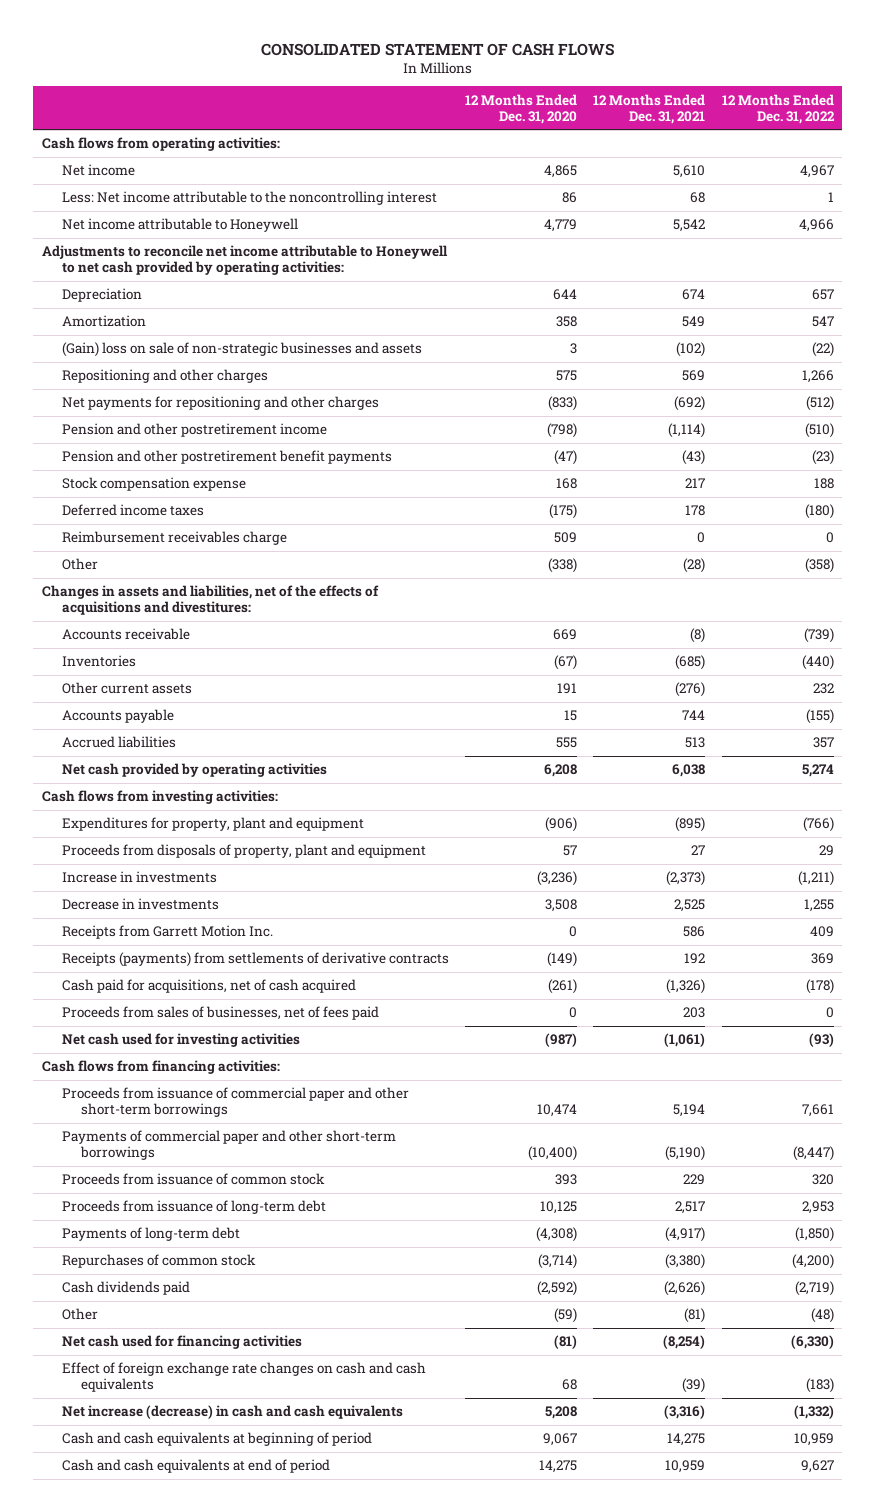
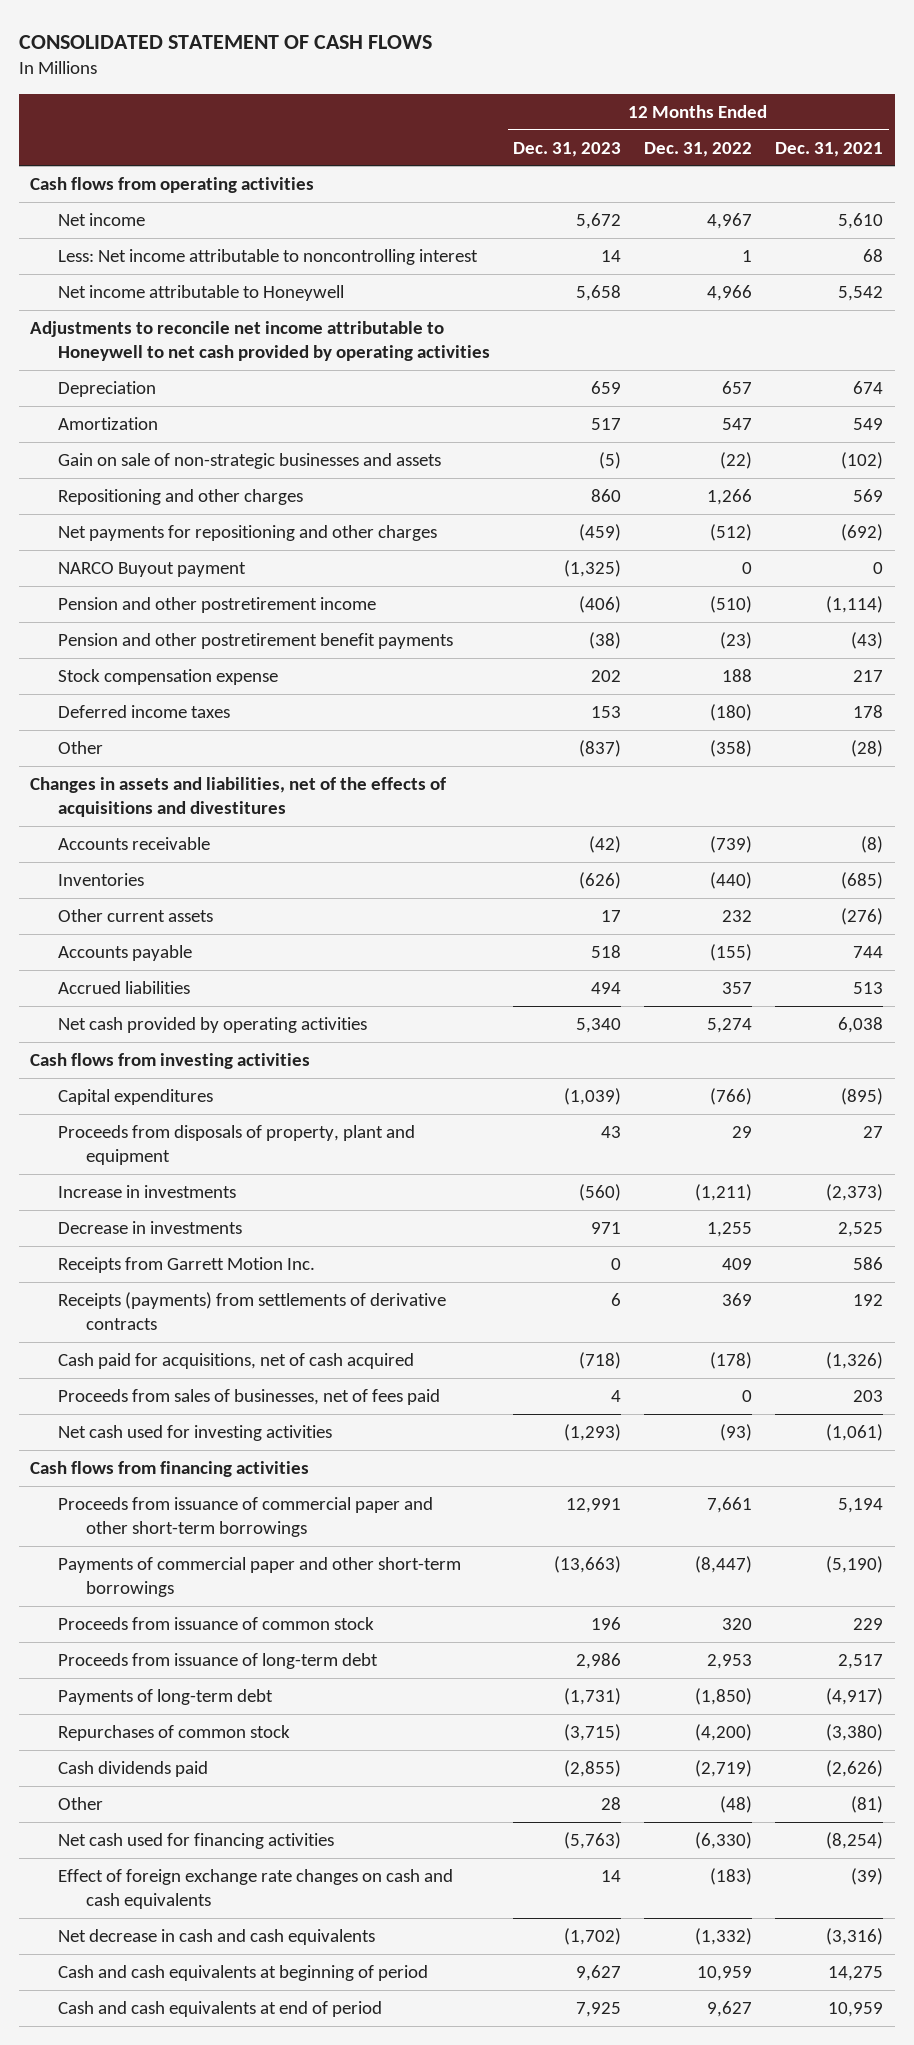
- | 12 Months Ended Dec. 31, 2020 | 12 Months Ended Dec. 31, 2021 | 12 Months Ended Dec. 31, 2022
+ | 12 Months Ended Dec. 31, 2023 | 12 Months Ended Dec. 31, 2022 | 12 Months Ended Dec. 31, 2021
- Cash flows from operating activities:
+ Cash flows from operating activities
- Less: Net income attributable to the noncontrolling interest | 86 | 68 | 1
+ Less: Net income attributable to noncontrolling interest | 14 | 1 | 68
- Adjustments to reconcile net income attributable to Honeywell to net cash provided by operating activities:
+ Adjustments to reconcile net income attributable to Honeywell to net cash provided by operating activities
- (Gain) loss on sale of non-strategic businesses and assets | 3 | (102) | (22)
+ Gain on sale of non-strategic businesses and assets | (5) | (22) | (102)
+ NARCO Buyout payment | (1,325) | 0 | 0
- Reimbursement receivables charge | 509 | 0 | 0
- Changes in assets and liabilities, net of the effects of acquisitions and divestitures:
+ Changes in assets and liabilities, net of the effects of acquisitions and divestitures
- Cash flows from investing activities:
- Expenditures for property, plant and equipment | (906) | (895) | (766)
+ Cash flows from investing activities
+ Capital expenditures | (1,039) | (766) | (895)
- Cash flows from financing activities:
+ Cash flows from financing activities
- Net increase (decrease) in cash and cash equivalents | 5,208 | (3,316) | (1,332)
+ Net decrease in cash and cash equivalents | (1,702) | (1,332) | (3,316)

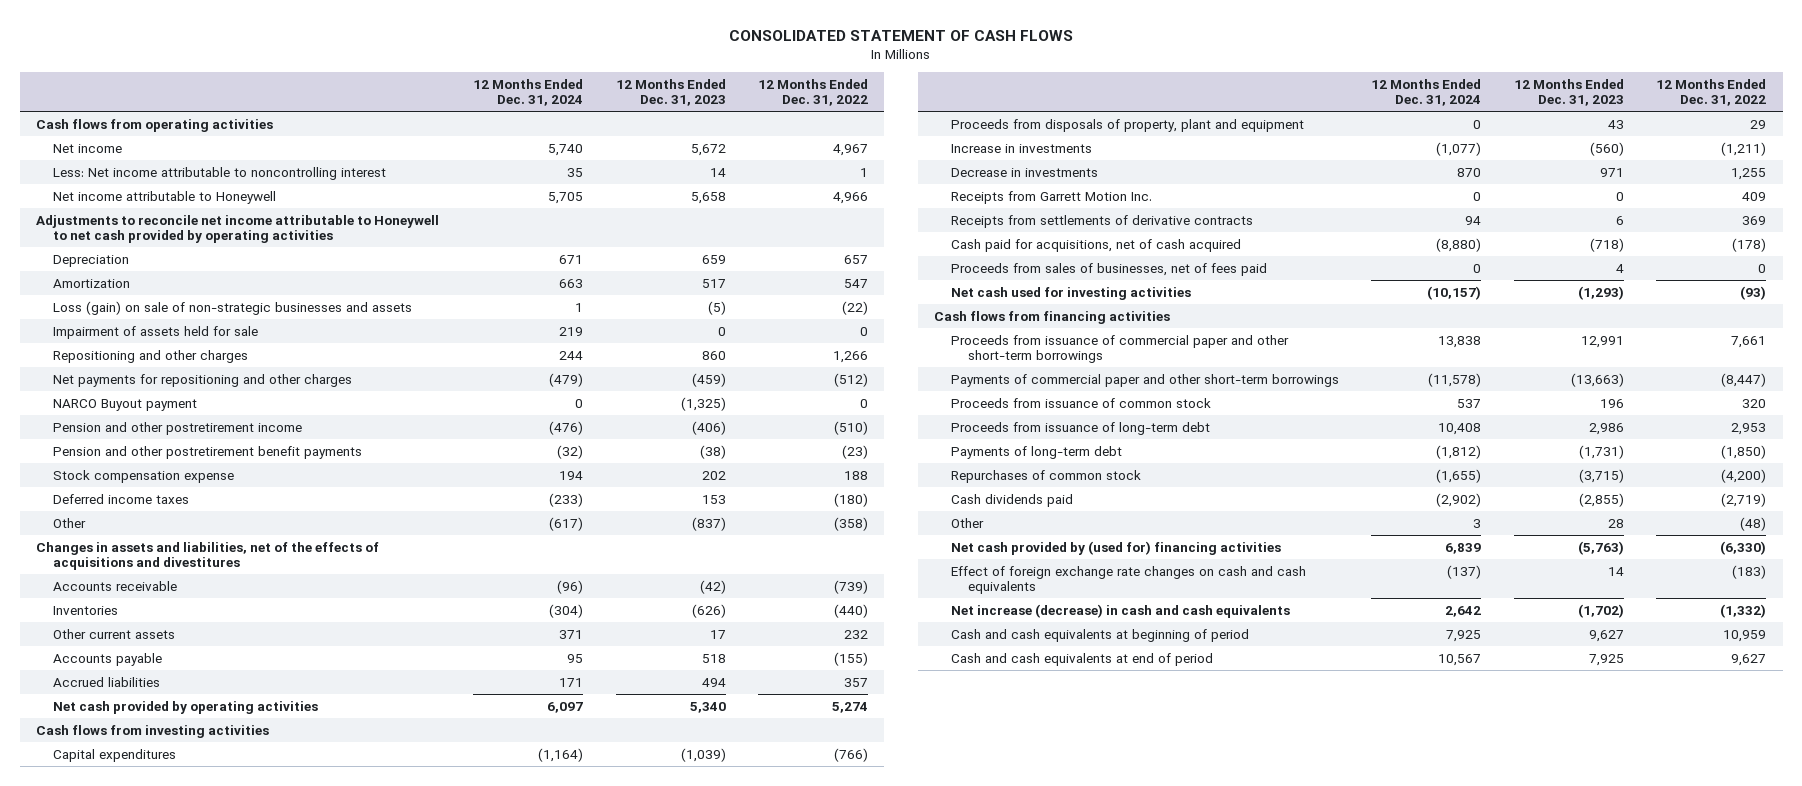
- | 12 Months Ended Dec. 31, 2023 | 12 Months Ended Dec. 31, 2022 | 12 Months Ended Dec. 31, 2021
+ | 12 Months Ended Dec. 31, 2024 | 12 Months Ended Dec. 31, 2023 | 12 Months Ended Dec. 31, 2022
- Gain on sale of non-strategic businesses and assets | (5) | (22) | (102)
+ Loss (gain) on sale of non-strategic businesses and assets | 1 | (5) | (22)
+ Impairment of assets held for sale | 219 | 0 | 0
- Receipts (payments) from settlements of derivative contracts | 6 | 369 | 192
+ Receipts from settlements of derivative contracts | 94 | 6 | 369
- Net cash used for financing activities | (5,763) | (6,330) | (8,254)
+ Net cash provided by (used for) financing activities | 6,839 | (5,763) | (6,330)
- Net decrease in cash and cash equivalents | (1,702) | (1,332) | (3,316)
+ Net increase (decrease) in cash and cash equivalents | 2,642 | (1,702) | (1,332)

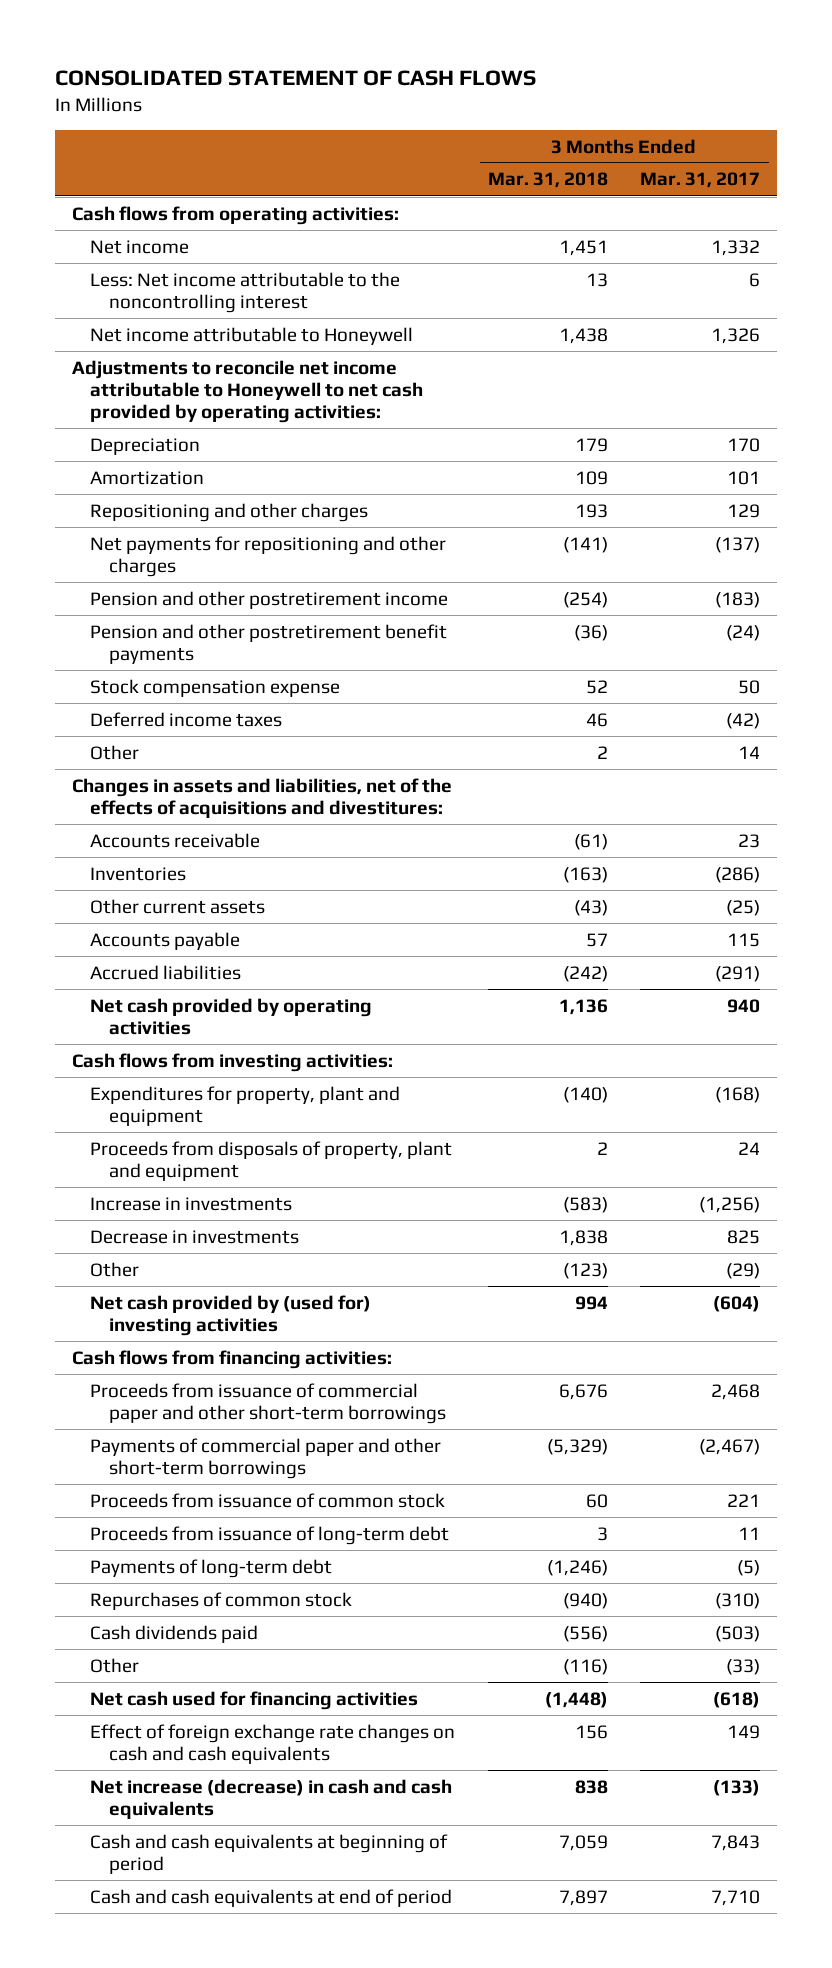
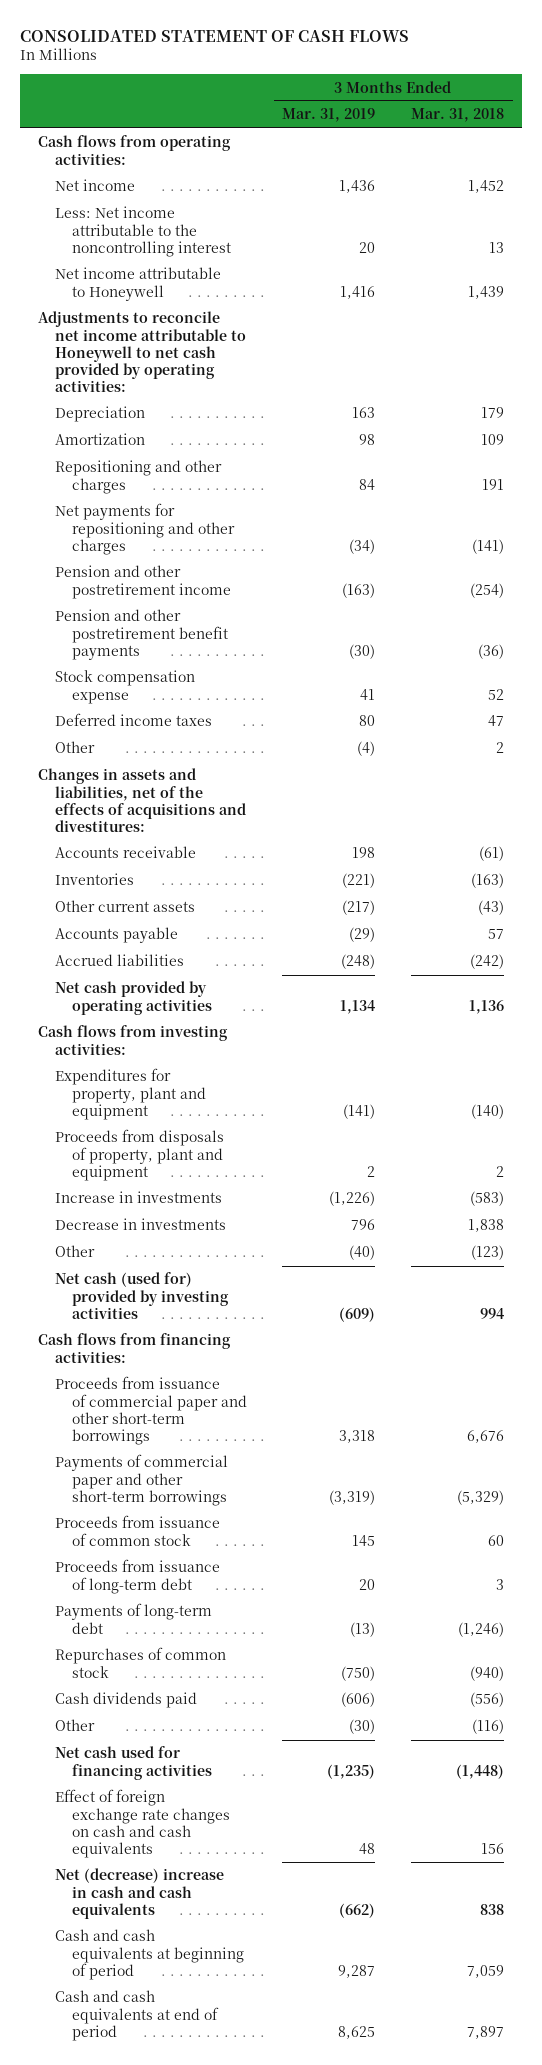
- | 3 Months Ended Mar. 31, 2018 | 3 Months Ended Mar. 31, 2017
+ | 3 Months Ended Mar. 31, 2019 | 3 Months Ended Mar. 31, 2018
- Net income | 1,451 | 1,332
+ Net income | 1,436 | 1,452
- Net income attributable to Honeywell | 1,438 | 1,326
+ Net income attributable to Honeywell | 1,416 | 1,439
- Repositioning and other charges | 193 | 129
+ Repositioning and other charges | 84 | 191
- Deferred income taxes | 46 | (42)
+ Deferred income taxes | 80 | 47
- Net cash provided by (used for) investing activities | 994 | (604)
+ Net cash (used for) provided by investing activities | (609) | 994
- Net increase (decrease) in cash and cash equivalents | 838 | (133)
+ Net (decrease) increase in cash and cash equivalents | (662) | 838

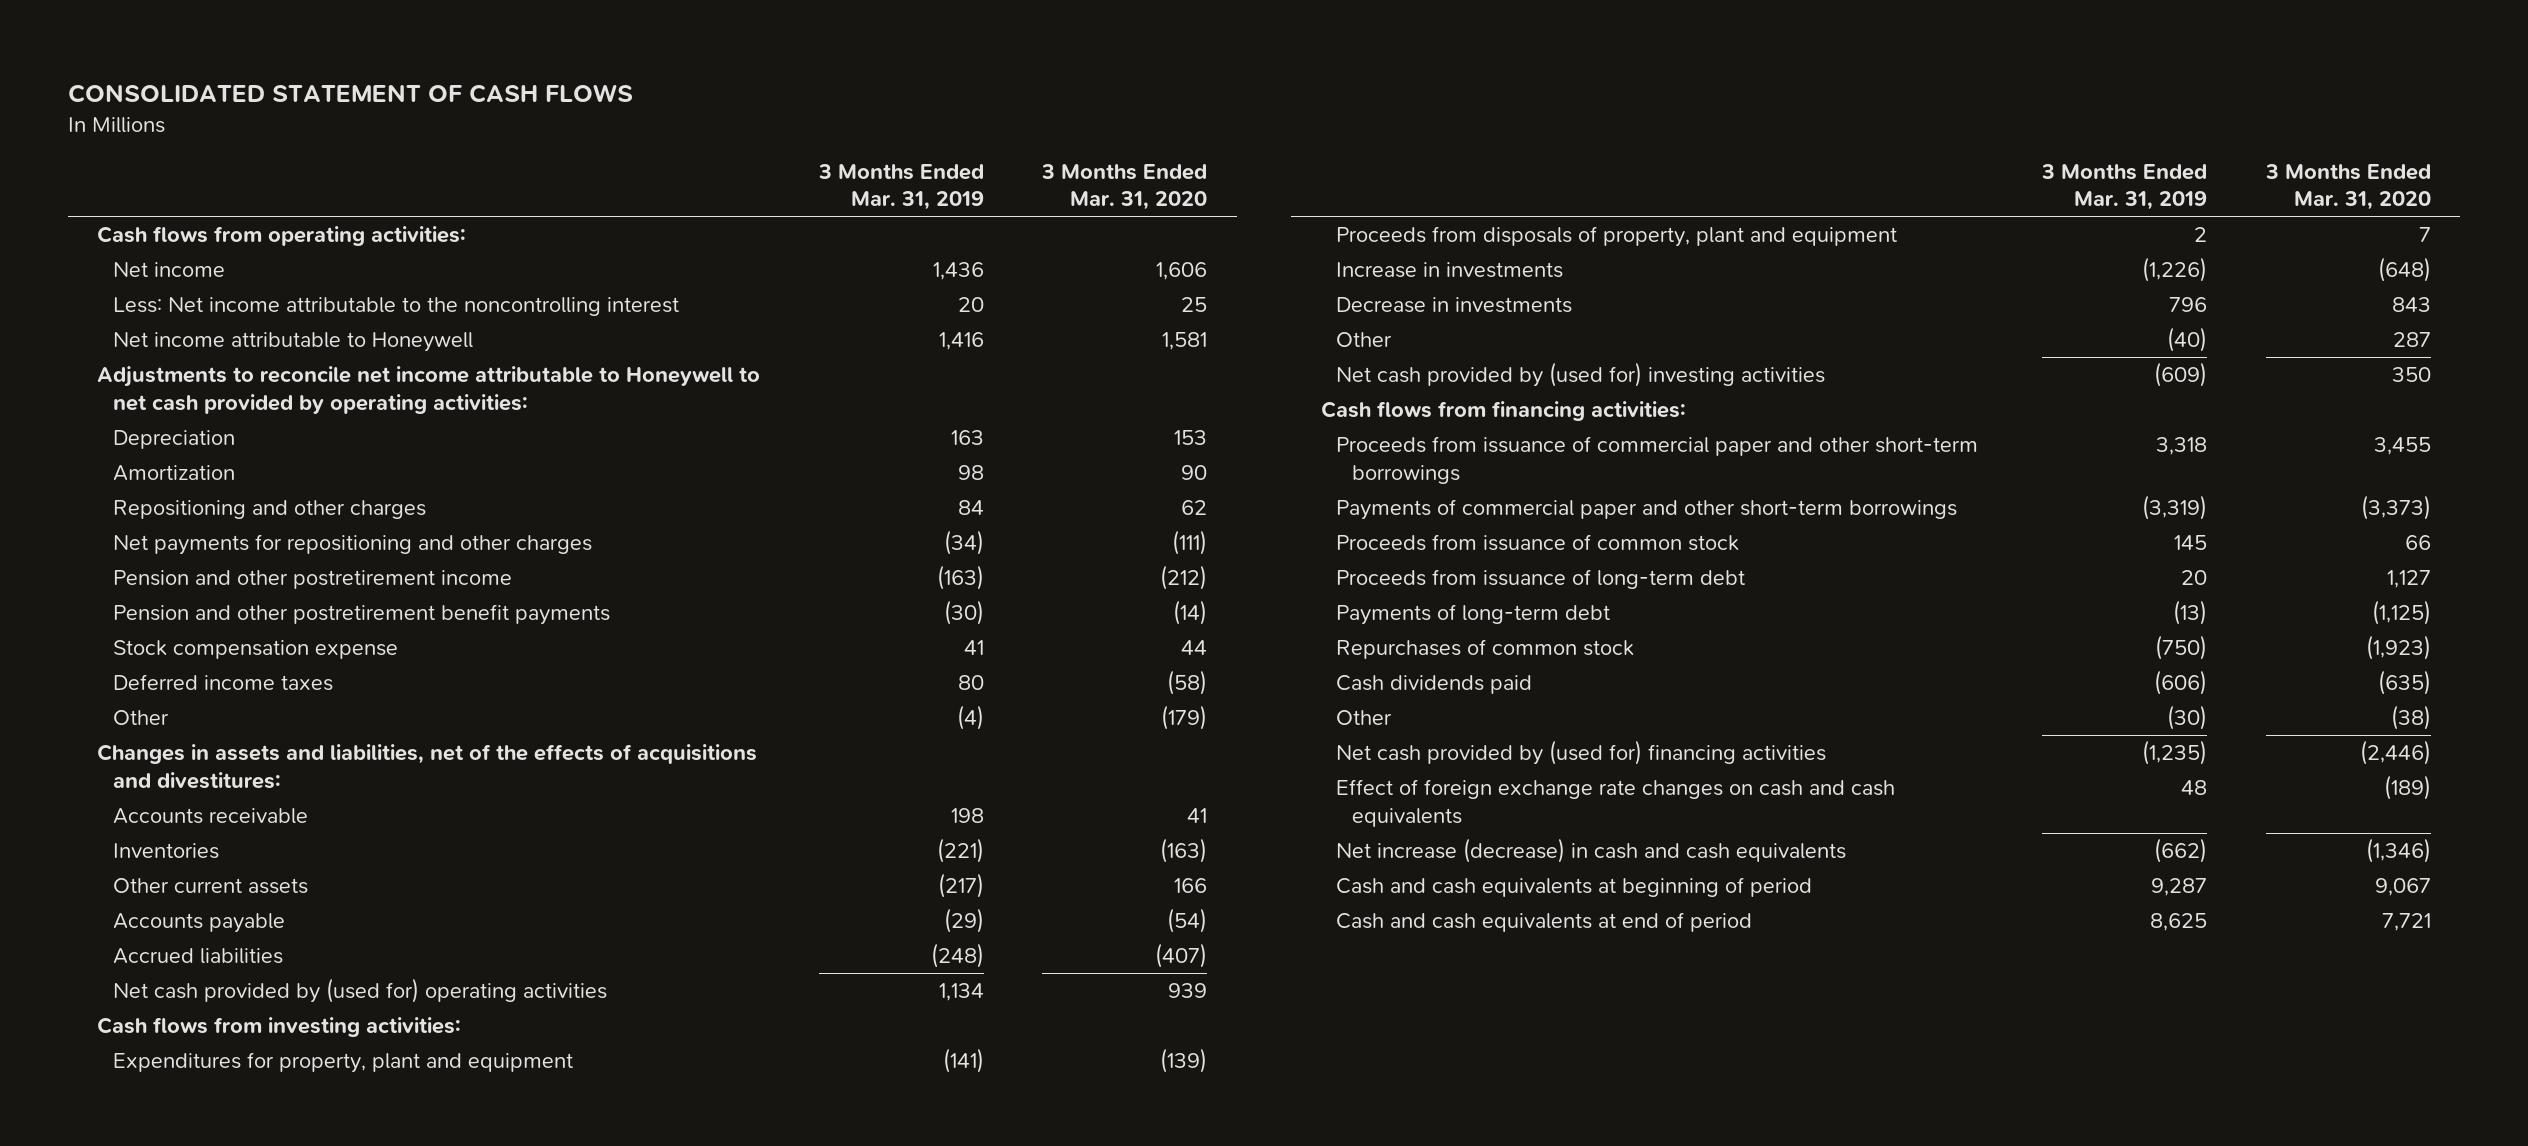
- | 3 Months Ended Mar. 31, 2019 | 3 Months Ended Mar. 31, 2018
+ | 3 Months Ended Mar. 31, 2019 | 3 Months Ended Mar. 31, 2020
- Net cash provided by operating activities | 1,134 | 1,136
+ Net cash provided by (used for) operating activities | 1,134 | 939
- Net cash (used for) provided by investing activities | (609) | 994
+ Net cash provided by (used for) investing activities | (609) | 350
- Net cash used for financing activities | (1,235) | (1,448)
+ Net cash provided by (used for) financing activities | (1,235) | (2,446)
- Net (decrease) increase in cash and cash equivalents | (662) | 838
+ Net increase (decrease) in cash and cash equivalents | (662) | (1,346)

